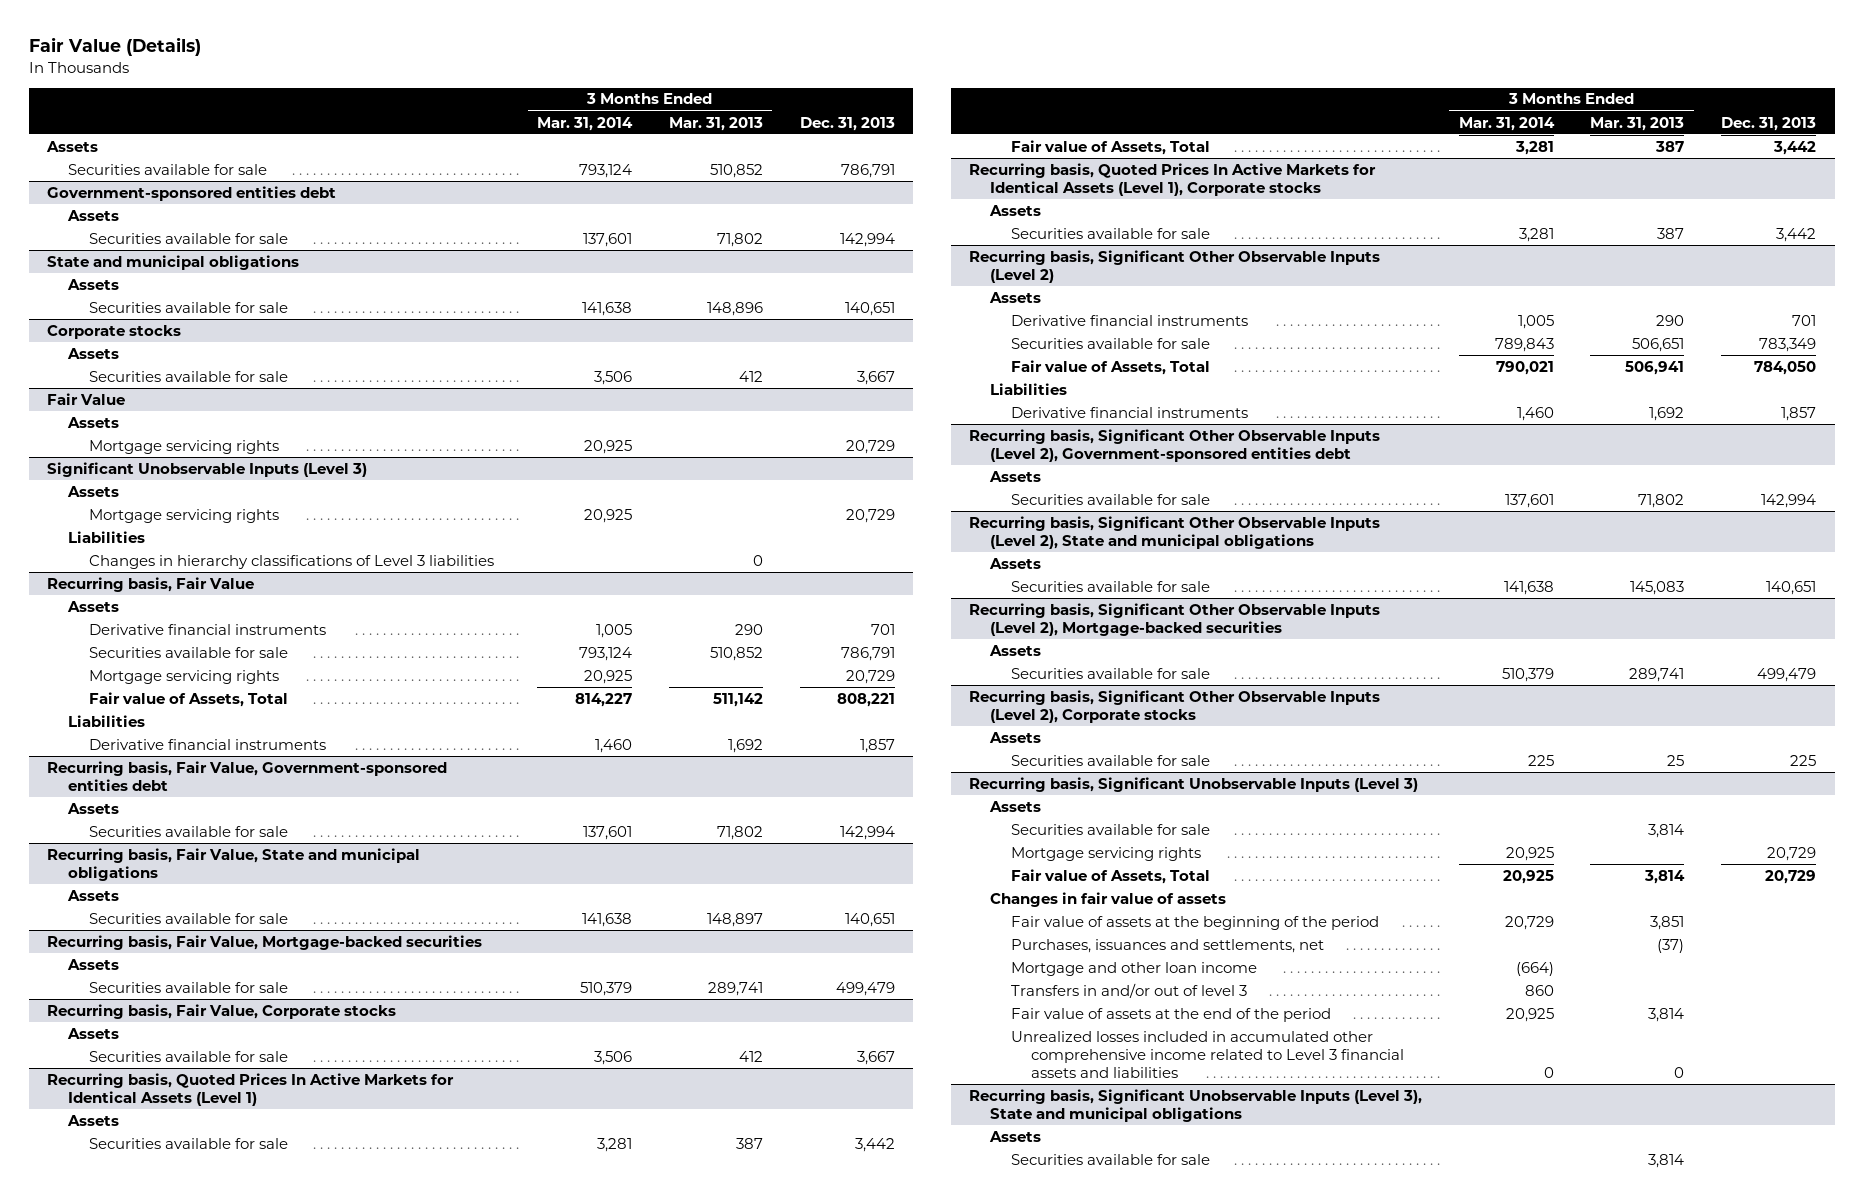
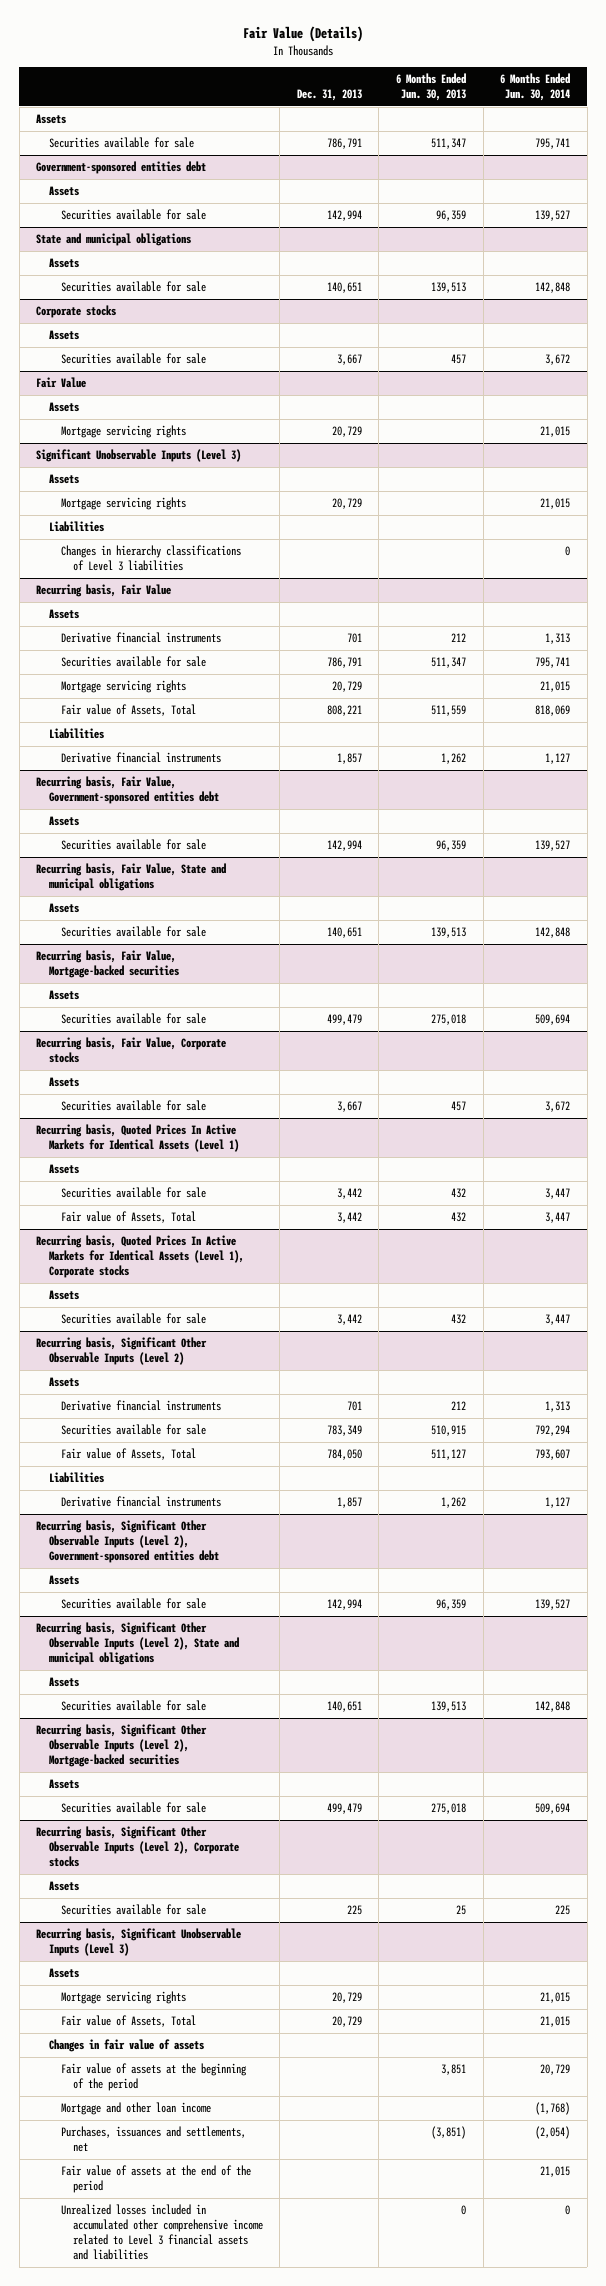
- | 3 Months Ended Mar. 31, 2014 | 3 Months Ended Mar. 31, 2013 | Dec. 31, 2013
+ | Dec. 31, 2013 | 6 Months Ended Jun. 30, 2013 | 6 Months Ended Jun. 30, 2014
@ Recurring basis, Significant Unobservable Inputs (Level 3)
- Securities available for sale | | 3,814 |
- Transfers in and/or out of level 3 | 860 | |
moved down: Purchases, issuances and settlements, net | | (3,851) | (2,054)
- Recurring basis, Significant Unobservable Inputs (Level 3), State and municipal obligations
- Assets
- Securities available for sale | | 3,814 |

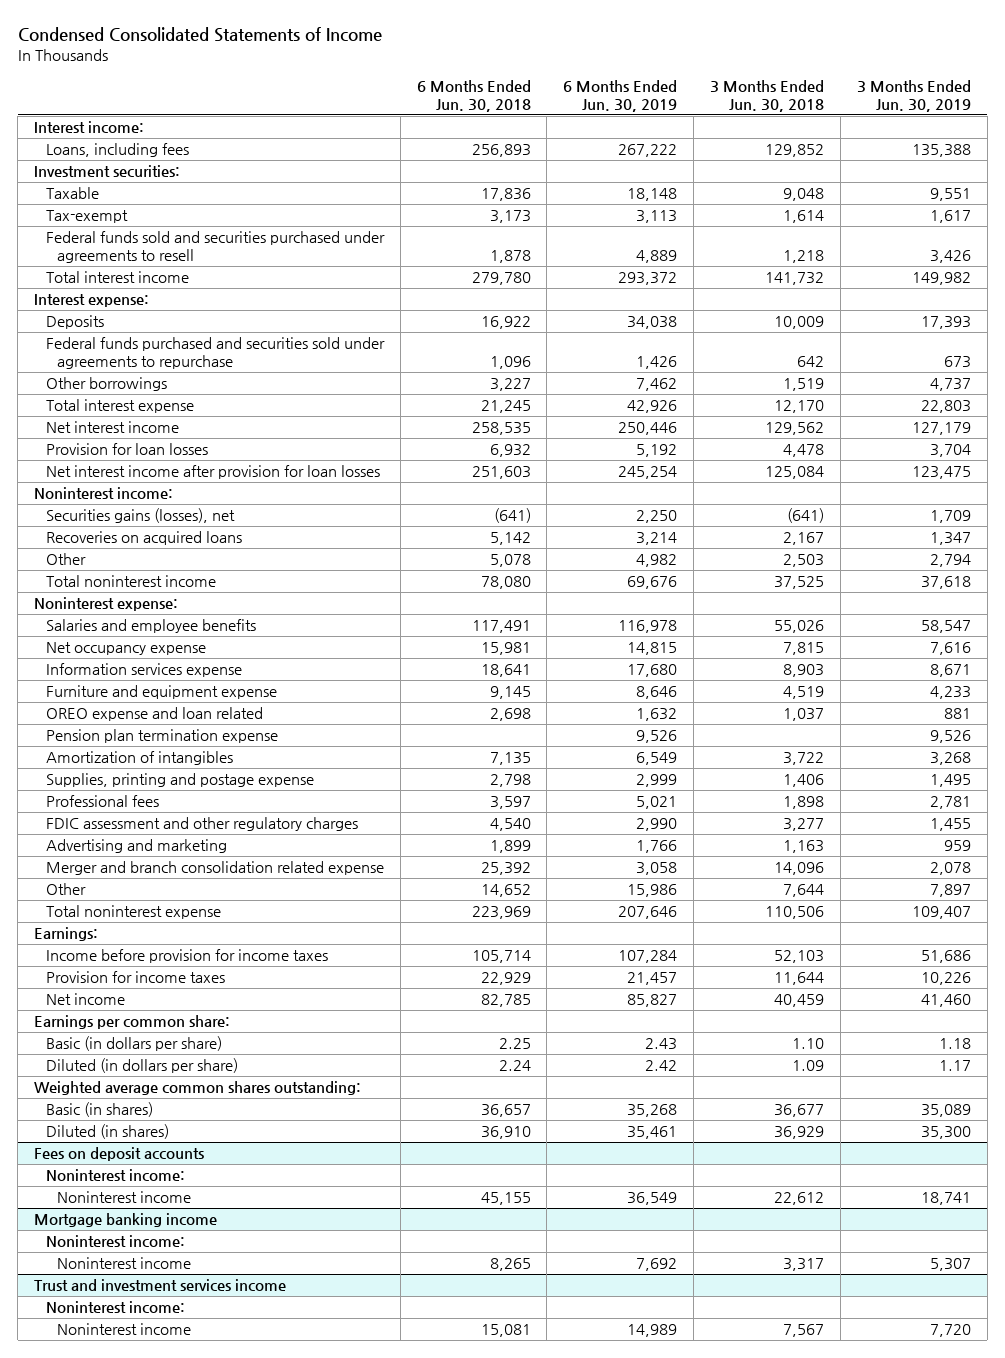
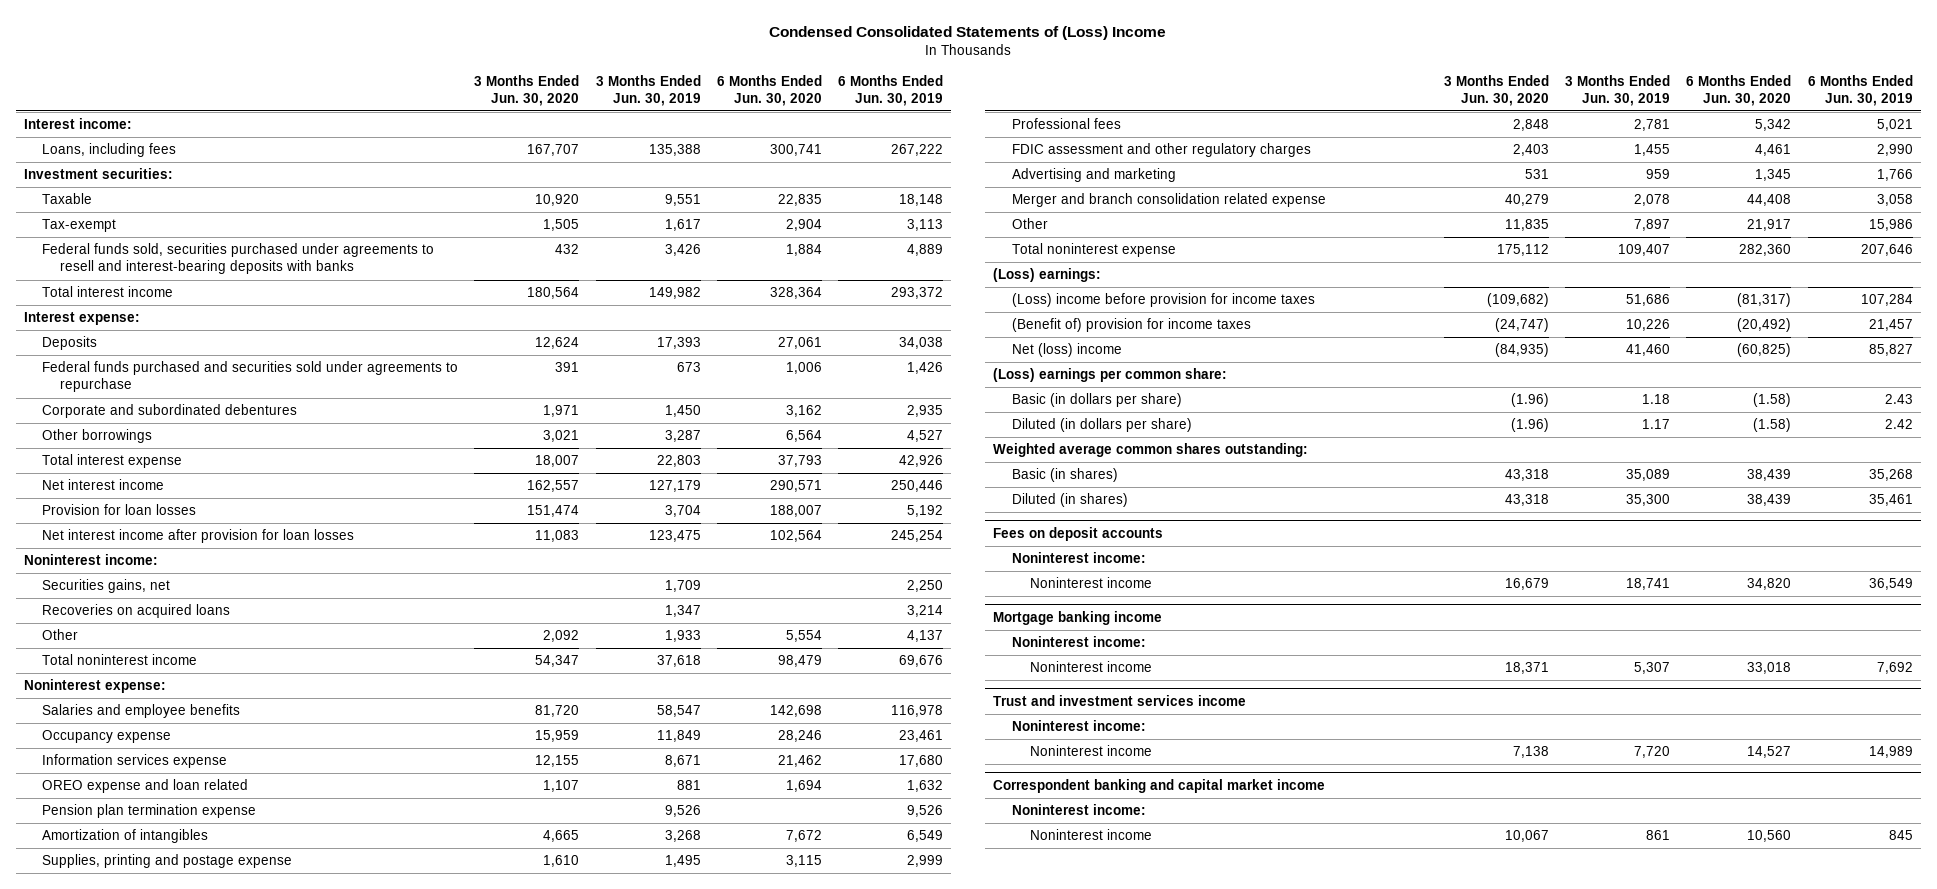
- Condensed Consolidated Statements of Income
+ Condensed Consolidated Statements of (Loss) Income
- | 6 Months Ended Jun. 30, 2018 | 6 Months Ended Jun. 30, 2019 | 3 Months Ended Jun. 30, 2018 | 3 Months Ended Jun. 30, 2019
+ | 3 Months Ended Jun. 30, 2020 | 3 Months Ended Jun. 30, 2019 | 6 Months Ended Jun. 30, 2020 | 6 Months Ended Jun. 30, 2019
- Federal funds sold and securities purchased under agreements to resell | 1,878 | 4,889 | 1,218 | 3,426
+ Federal funds sold, securities purchased under agreements to resell and interest-bearing deposits with banks | 432 | 3,426 | 1,884 | 4,889
- Other borrowings | 3,227 | 7,462 | 1,519 | 4,737
+ Corporate and subordinated debentures | 1,971 | 1,450 | 3,162 | 2,935
+ Other borrowings | 3,021 | 3,287 | 6,564 | 4,527
- Securities gains (losses), net | (641) | 2,250 | (641) | 1,709
+ Securities gains, net | | 1,709 | | 2,250
- Other | 5,078 | 4,982 | 2,503 | 2,794
+ Other | 2,092 | 1,933 | 5,554 | 4,137
- Net occupancy expense | 15,981 | 14,815 | 7,815 | 7,616
+ Occupancy expense | 15,959 | 11,849 | 28,246 | 23,461
- Furniture and equipment expense | 9,145 | 8,646 | 4,519 | 4,233
- Earnings:
- Income before provision for income taxes | 105,714 | 107,284 | 52,103 | 51,686
- Provision for income taxes | 22,929 | 21,457 | 11,644 | 10,226
- Net income | 82,785 | 85,827 | 40,459 | 41,460
- Earnings per common share:
+ (Loss) earnings:
+ (Loss) income before provision for income taxes | (109,682) | 51,686 | (81,317) | 107,284
+ (Benefit of) provision for income taxes | (24,747) | 10,226 | (20,492) | 21,457
+ Net (loss) income | (84,935) | 41,460 | (60,825) | 85,827
+ (Loss) earnings per common share:
+ Correspondent banking and capital market income
+ Noninterest income:
+ Noninterest income | 10,067 | 861 | 10,560 | 845

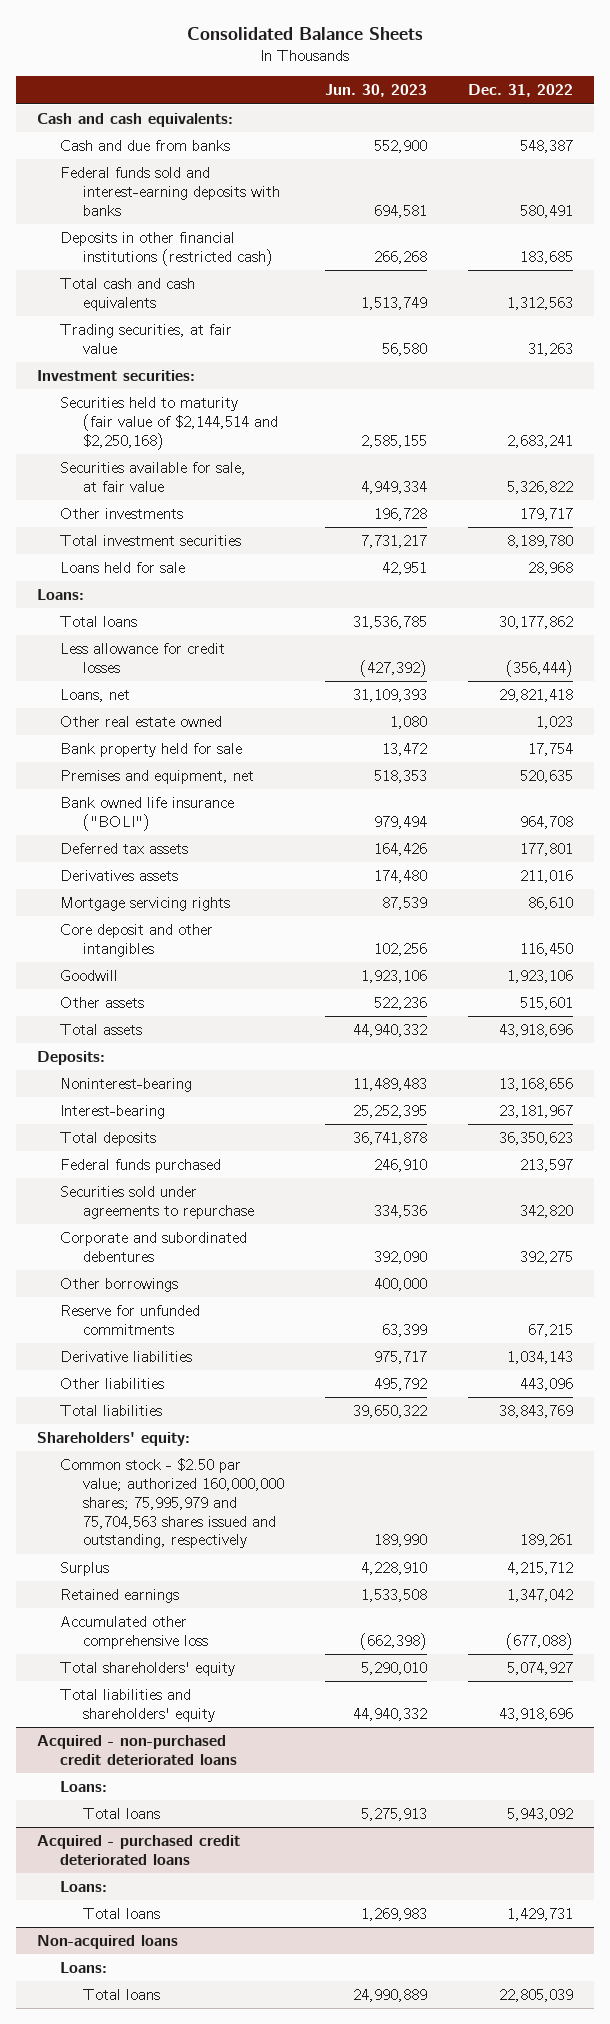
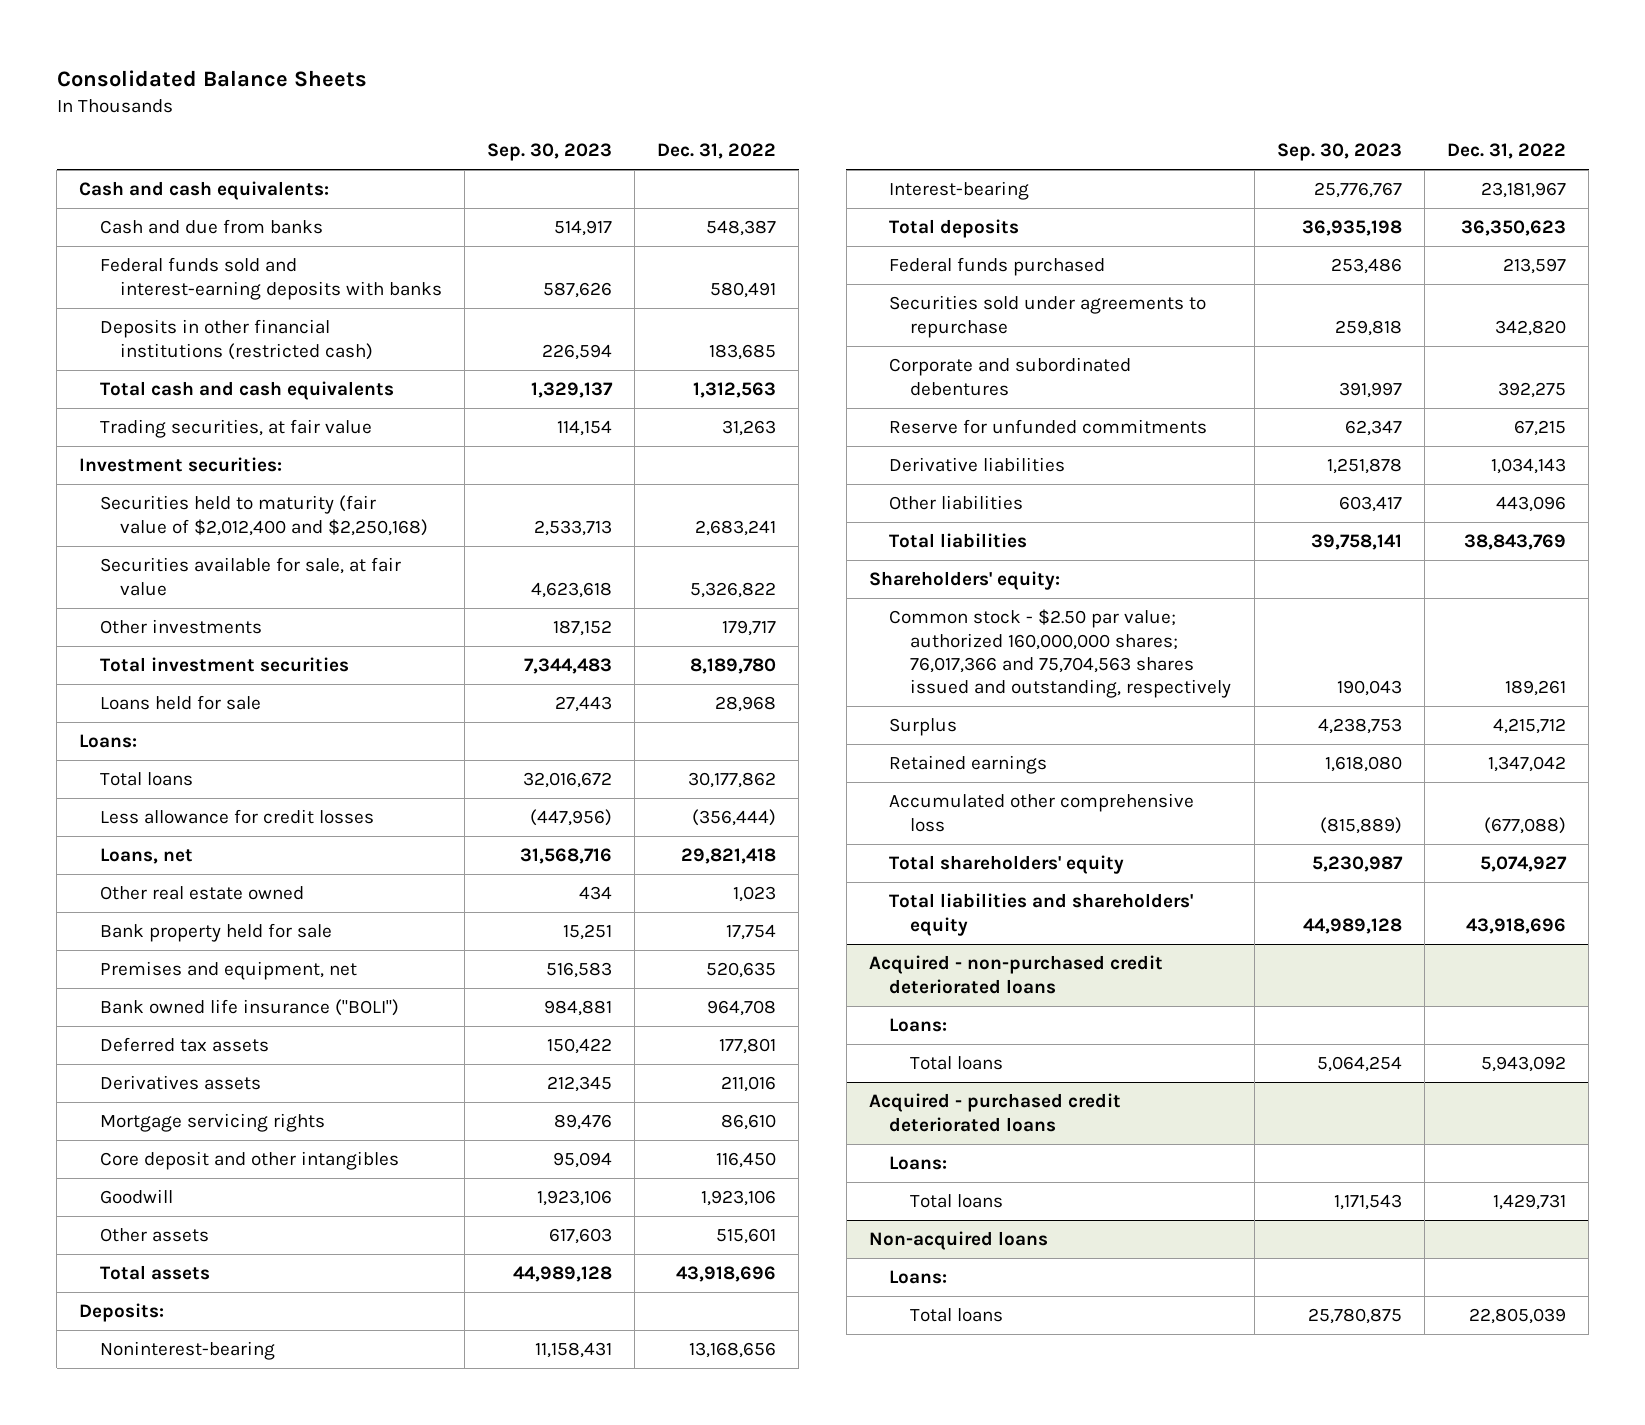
- | Jun. 30, 2023 | Dec. 31, 2022
+ | Sep. 30, 2023 | Dec. 31, 2022
- Securities held to maturity (fair value of $2,144,514 and $2,250,168) | 2,585,155 | 2,683,241
+ Securities held to maturity (fair value of $2,012,400 and $2,250,168) | 2,533,713 | 2,683,241
- Other borrowings | 400,000 |
- Common stock - $2.50 par value; authorized 160,000,000 shares; 75,995,979 and 75,704,563 shares issued and outstanding, respectively | 189,990 | 189,261
+ Common stock - $2.50 par value; authorized 160,000,000 shares; 76,017,366 and 75,704,563 shares issued and outstanding, respectively | 190,043 | 189,261

